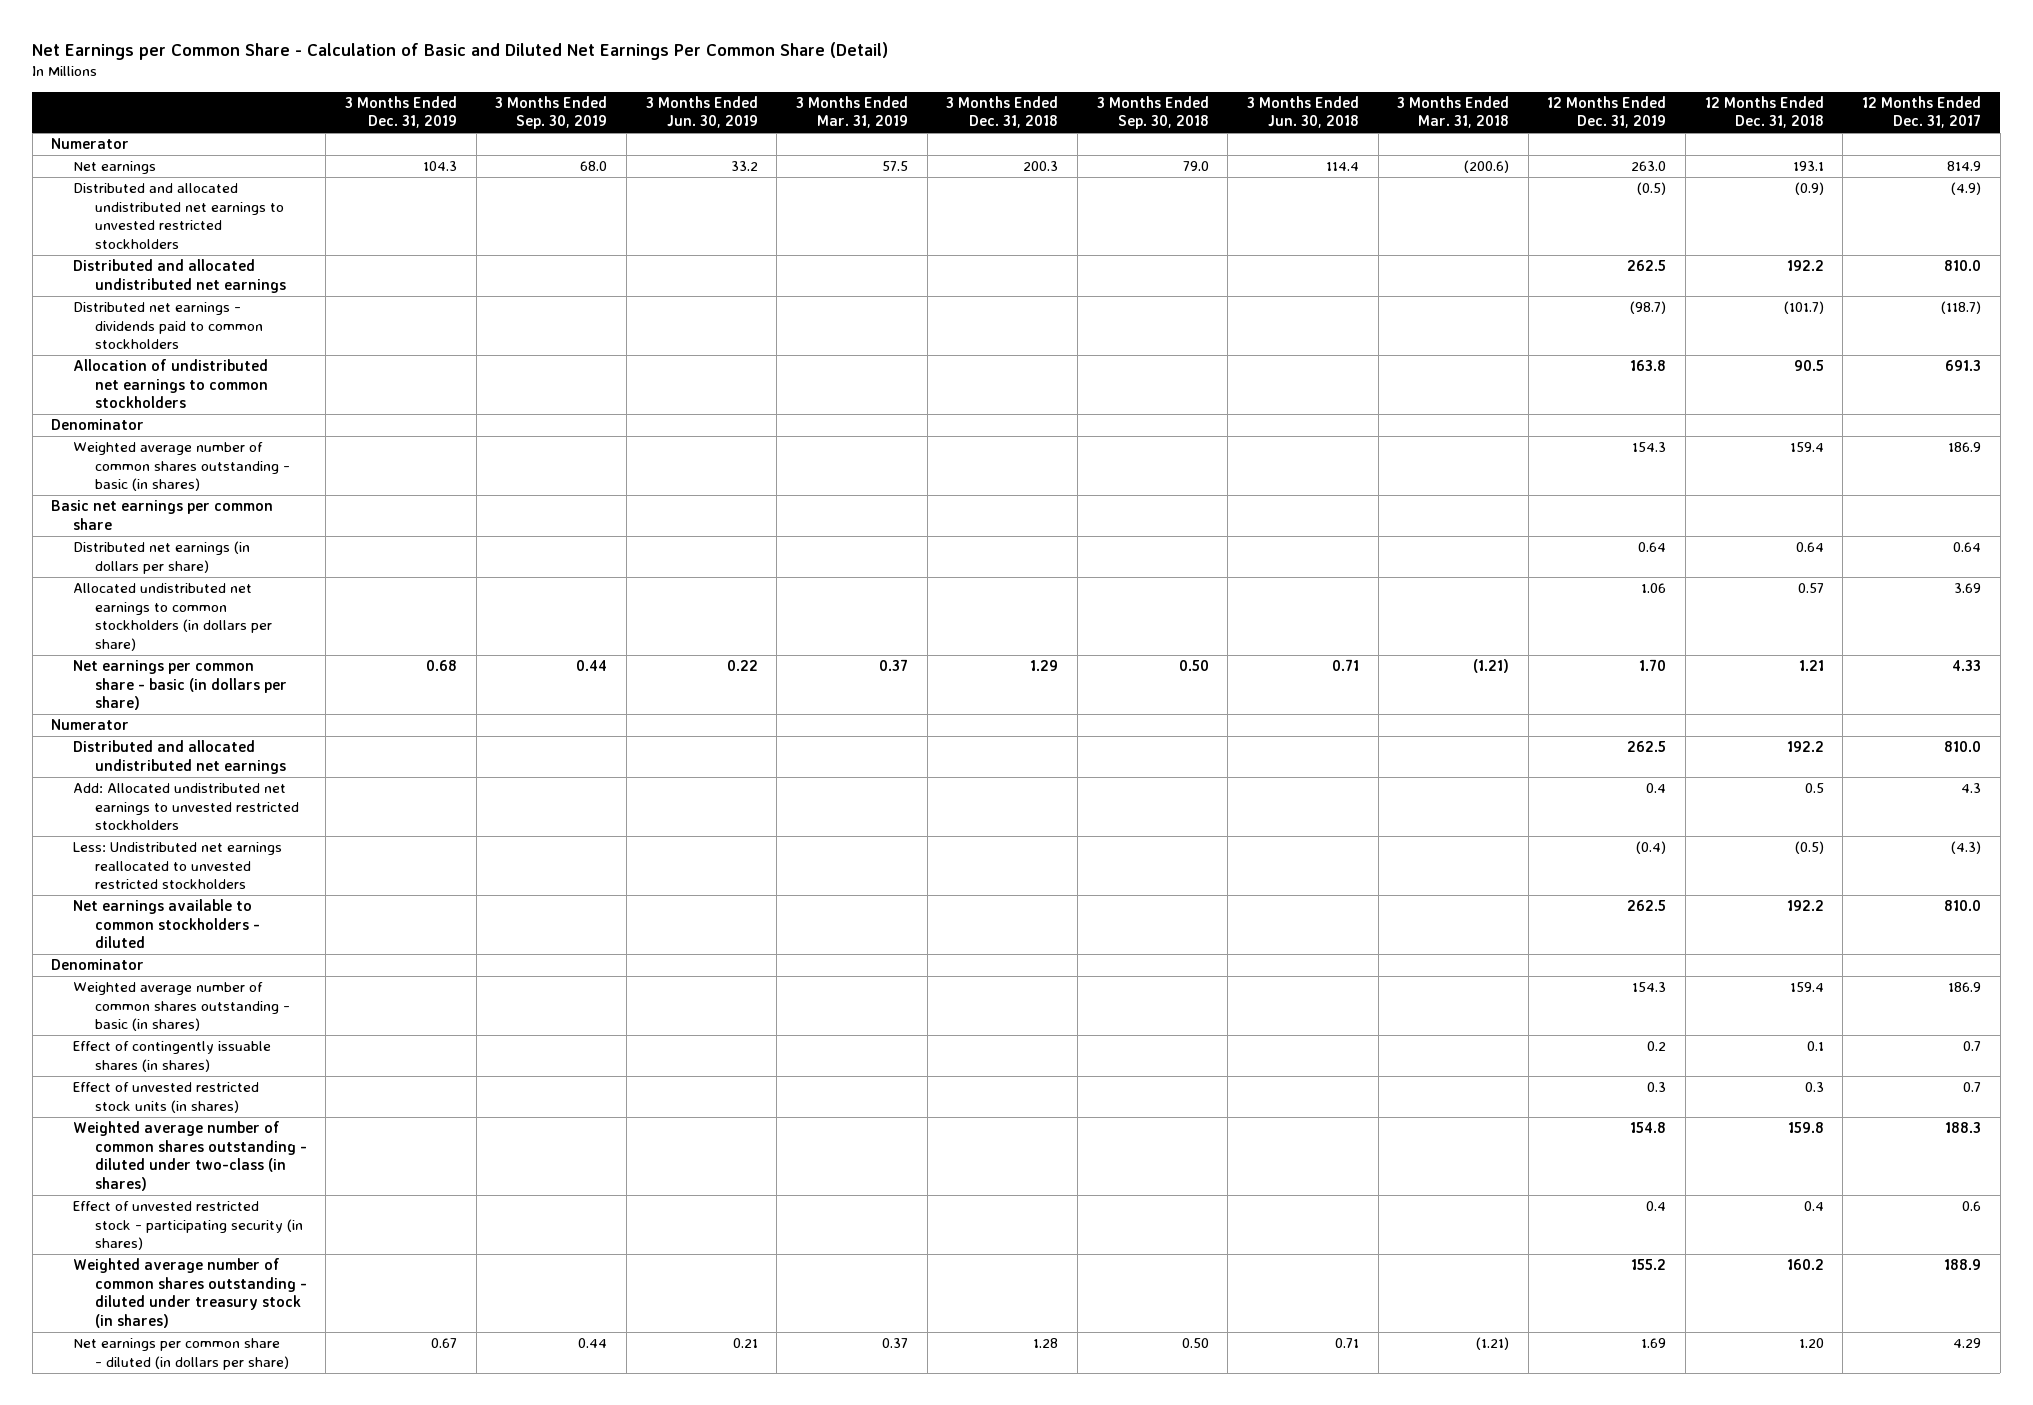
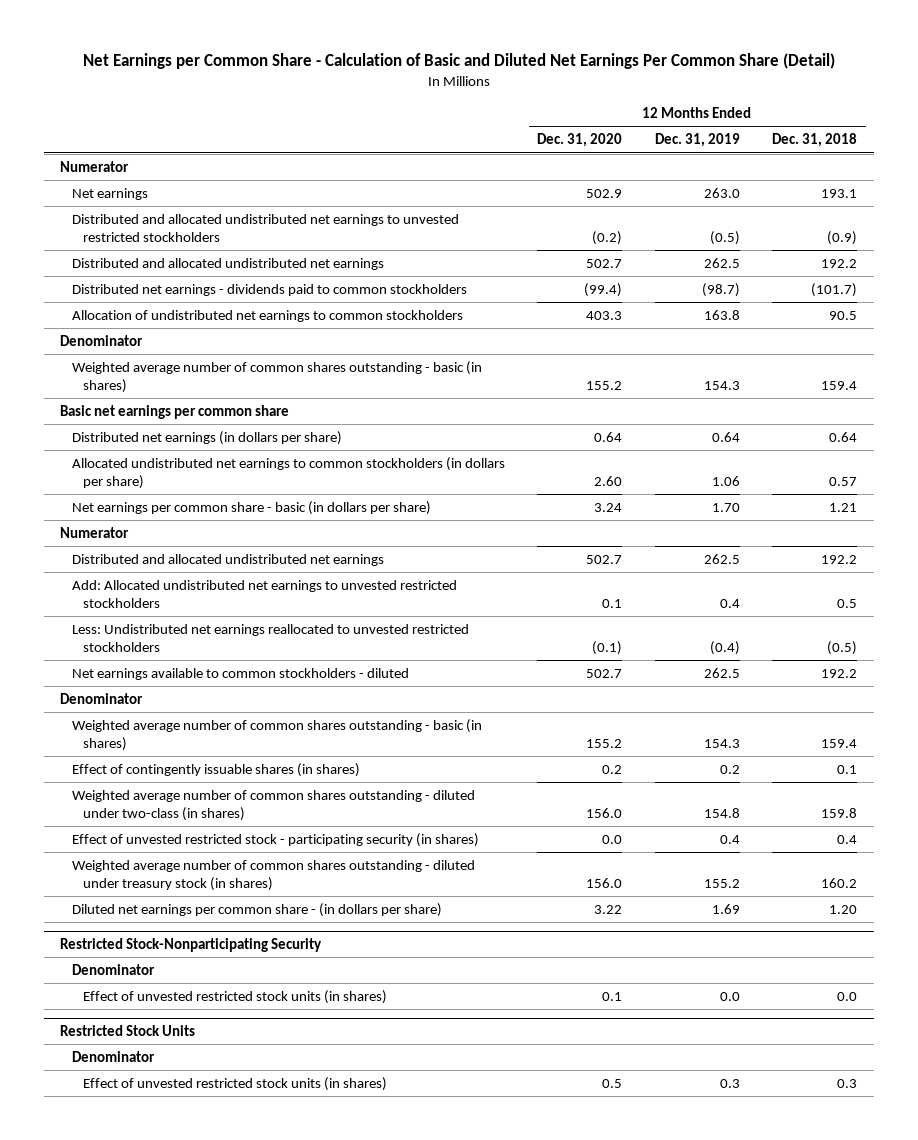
- | 3 Months Ended Dec. 31, 2019 | 3 Months Ended Sep. 30, 2019 | 3 Months Ended Jun. 30, 2019 | 3 Months Ended Mar. 31, 2019 | 3 Months Ended Dec. 31, 2018 | 3 Months Ended Sep. 30, 2018 | 3 Months Ended Jun. 30, 2018 | 3 Months Ended Mar. 31, 2018 | 12 Months Ended Dec. 31, 2019 | 12 Months Ended Dec. 31, 2018 | 12 Months Ended Dec. 31, 2017
+ | 12 Months Ended Dec. 31, 2020 | 12 Months Ended Dec. 31, 2019 | 12 Months Ended Dec. 31, 2018
- Effect of unvested restricted stock units (in shares) | | | | | | | | | 0.3 | 0.3 | 0.7
- Net earnings per common share - diluted (in dollars per share) | 0.67 | 0.44 | 0.21 | 0.37 | 1.28 | 0.50 | 0.71 | (1.21) | 1.69 | 1.20 | 4.29
+ Diluted net earnings per common share - (in dollars per share) | 3.22 | 1.69 | 1.20
+ Restricted Stock-Nonparticipating Security
+ Denominator
+ Effect of unvested restricted stock units (in shares) | 0.1 | 0.0 | 0.0
+ Restricted Stock Units
+ Denominator
+ Effect of unvested restricted stock units (in shares) | 0.5 | 0.3 | 0.3

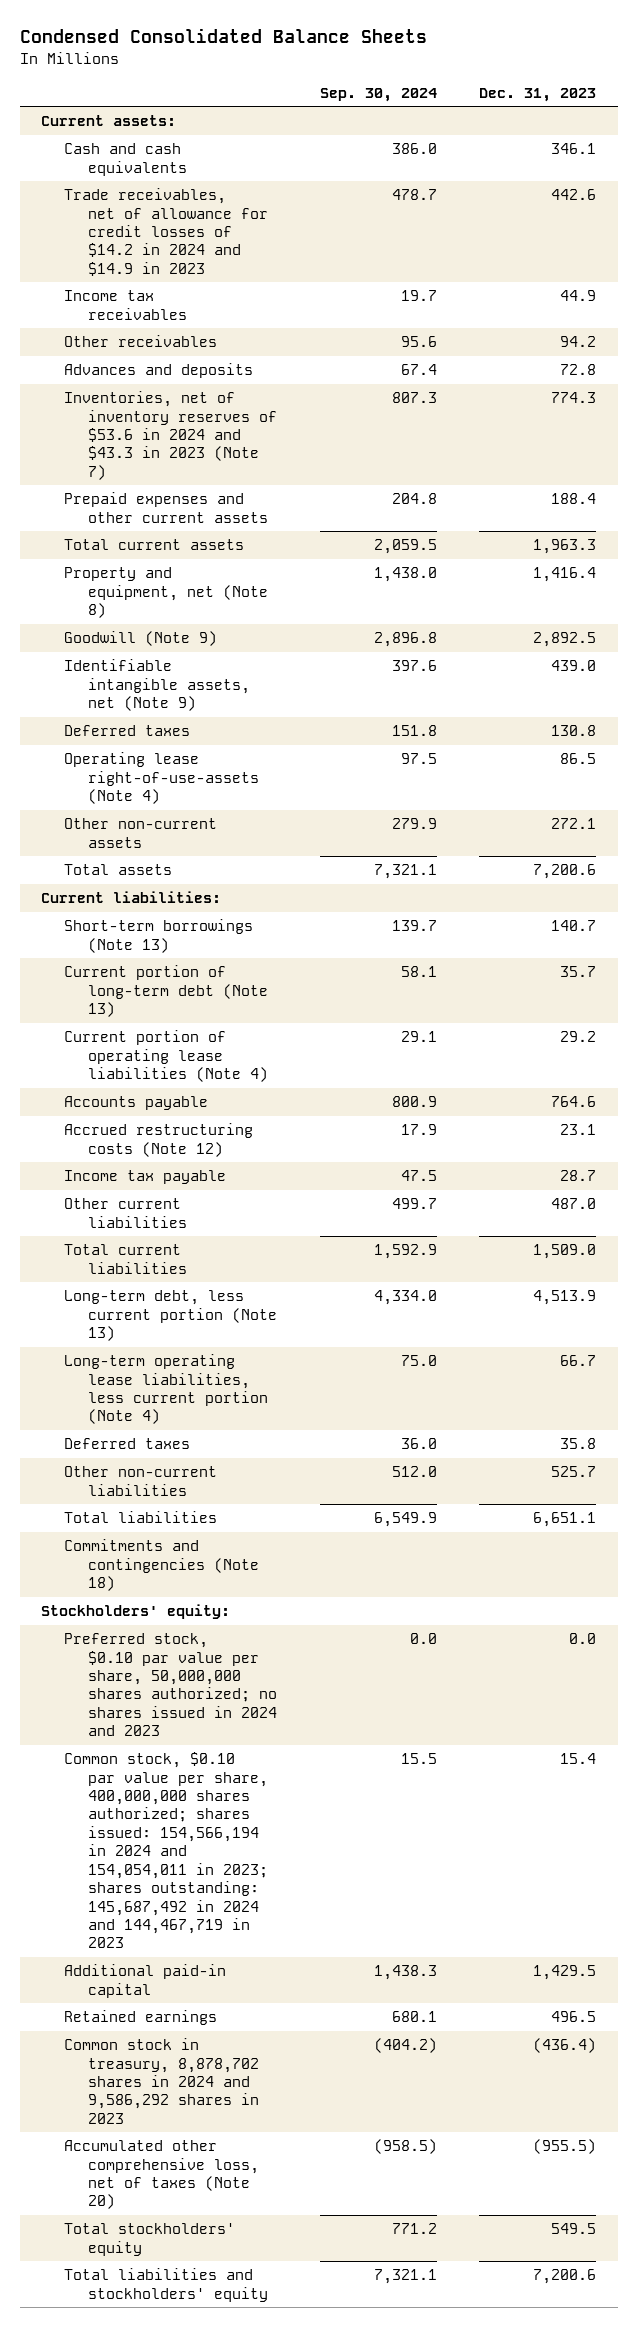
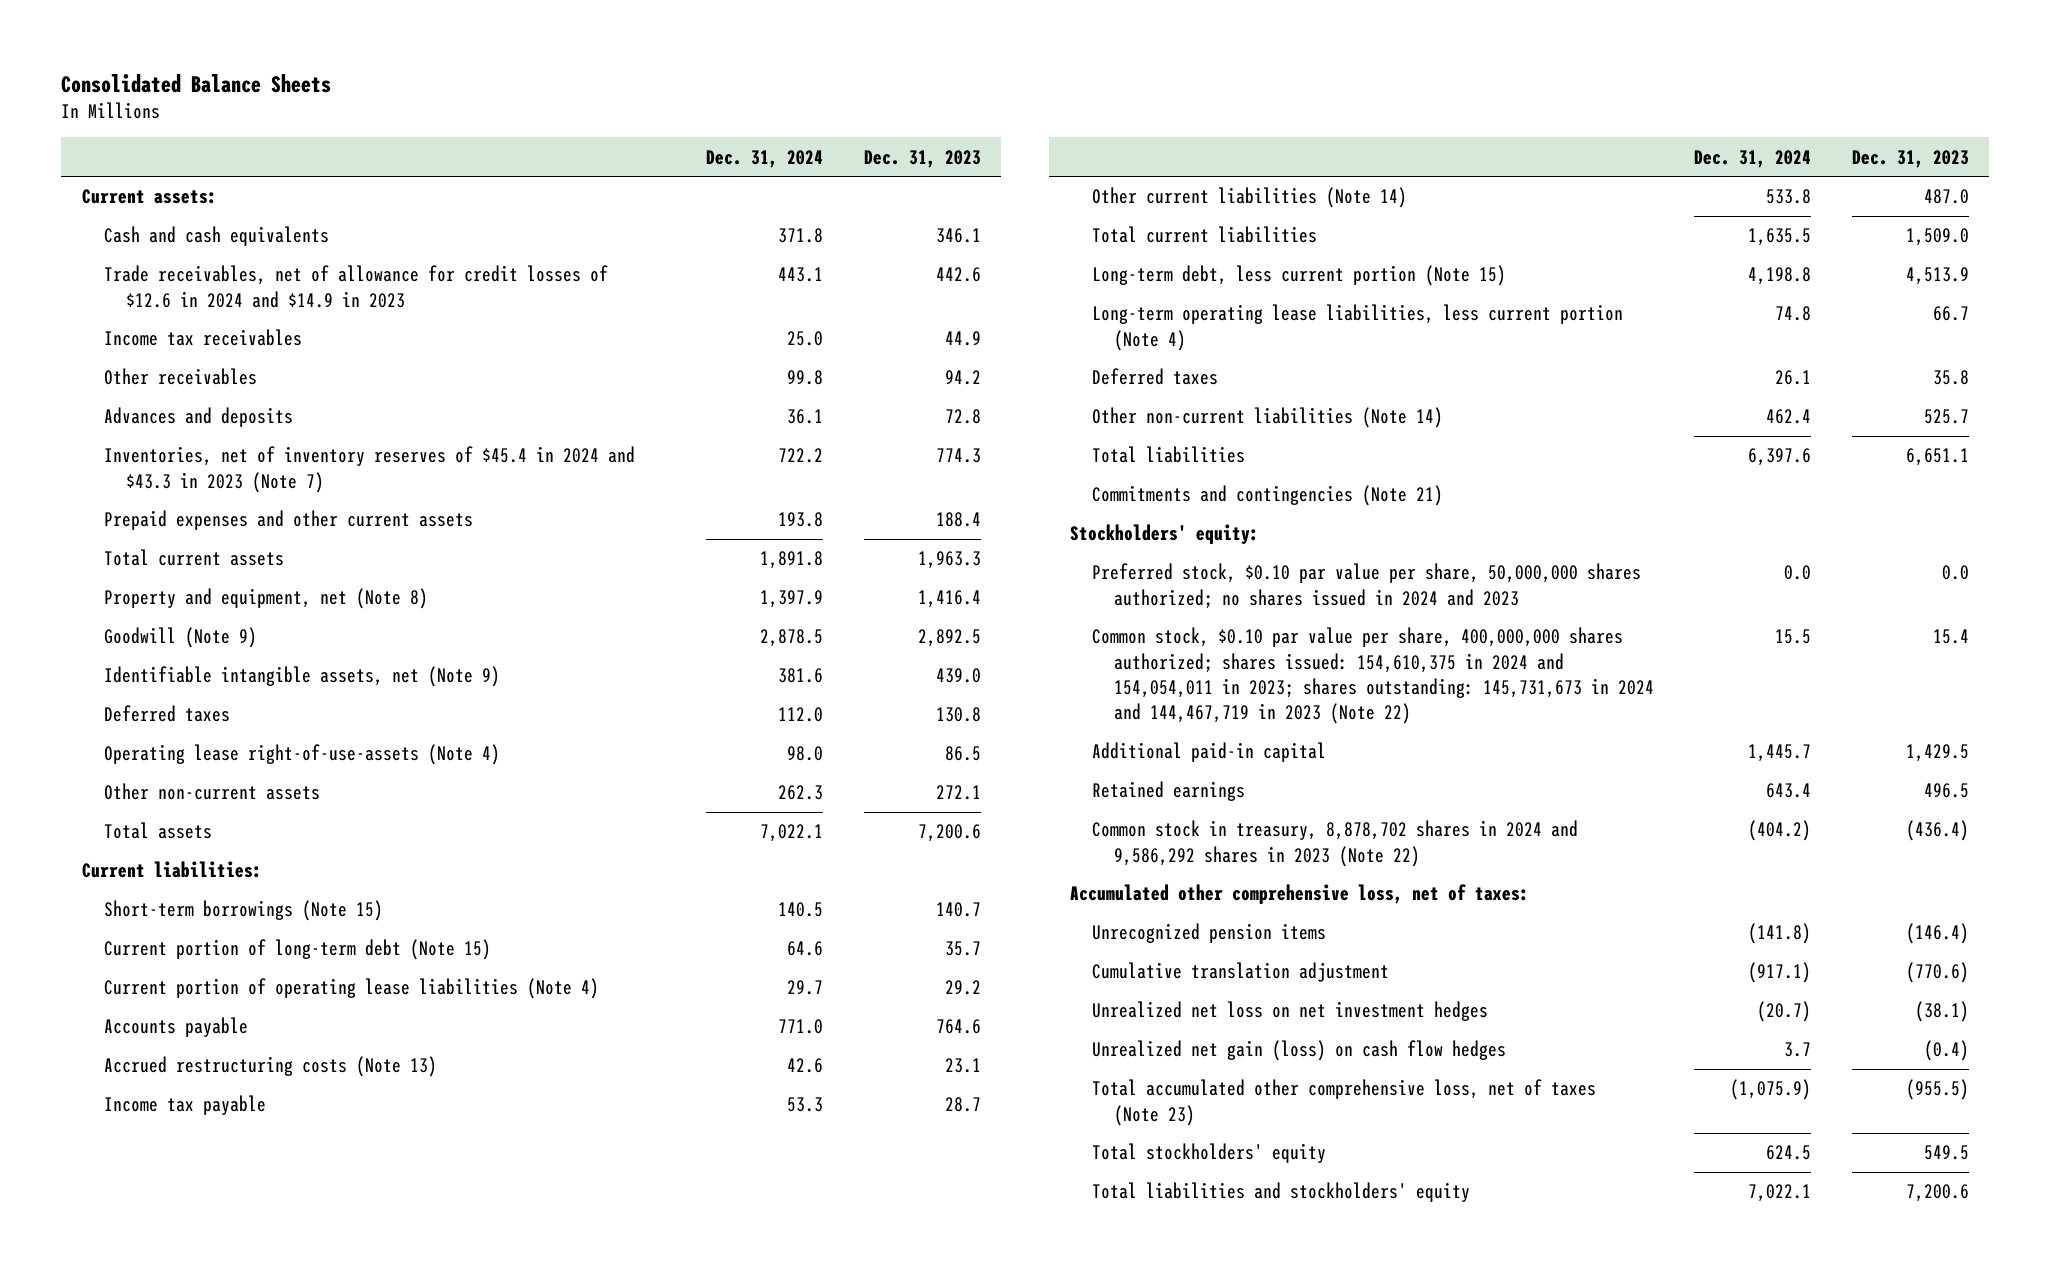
- Condensed Consolidated Balance Sheets
+ Consolidated Balance Sheets
- | Sep. 30, 2024 | Dec. 31, 2023
+ | Dec. 31, 2024 | Dec. 31, 2023
- Trade receivables, net of allowance for credit losses of $14.2 in 2024 and $14.9 in 2023 | 478.7 | 442.6
+ Trade receivables, net of allowance for credit losses of $12.6 in 2024 and $14.9 in 2023 | 443.1 | 442.6
- Inventories, net of inventory reserves of $53.6 in 2024 and $43.3 in 2023 (Note 7) | 807.3 | 774.3
+ Inventories, net of inventory reserves of $45.4 in 2024 and $43.3 in 2023 (Note 7) | 722.2 | 774.3
- Short-term borrowings (Note 13) | 139.7 | 140.7
- Current portion of long-term debt (Note 13) | 58.1 | 35.7
+ Short-term borrowings (Note 15) | 140.5 | 140.7
+ Current portion of long-term debt (Note 15) | 64.6 | 35.7
- Accrued restructuring costs (Note 12) | 17.9 | 23.1
+ Accrued restructuring costs (Note 13) | 42.6 | 23.1
- Other current liabilities | 499.7 | 487.0
+ Other current liabilities (Note 14) | 533.8 | 487.0
- Long-term debt, less current portion (Note 13) | 4,334.0 | 4,513.9
+ Long-term debt, less current portion (Note 15) | 4,198.8 | 4,513.9
- Other non-current liabilities | 512.0 | 525.7
+ Other non-current liabilities (Note 14) | 462.4 | 525.7
- Commitments and contingencies (Note 18)
+ Commitments and contingencies (Note 21)
- Common stock, $0.10 par value per share, 400,000,000 shares authorized; shares issued: 154,566,194 in 2024 and 154,054,011 in 2023; shares outstanding: 145,687,492 in 2024 and 144,467,719 in 2023 | 15.5 | 15.4
+ Common stock, $0.10 par value per share, 400,000,000 shares authorized; shares issued: 154,610,375 in 2024 and 154,054,011 in 2023; shares outstanding: 145,731,673 in 2024 and 144,467,719 in 2023 (Note 22) | 15.5 | 15.4
- Common stock in treasury, 8,878,702 shares in 2024 and 9,586,292 shares in 2023 | (404.2) | (436.4)
- Accumulated other comprehensive loss, net of taxes (Note 20) | (958.5) | (955.5)
+ Common stock in treasury, 8,878,702 shares in 2024 and 9,586,292 shares in 2023 (Note 22) | (404.2) | (436.4)
+ Accumulated other comprehensive loss, net of taxes:
+ Unrecognized pension items | (141.8) | (146.4)
+ Cumulative translation adjustment | (917.1) | (770.6)
+ Unrealized net loss on net investment hedges | (20.7) | (38.1)
+ Unrealized net gain (loss) on cash flow hedges | 3.7 | (0.4)
+ Total accumulated other comprehensive loss, net of taxes (Note 23) | (1,075.9) | (955.5)

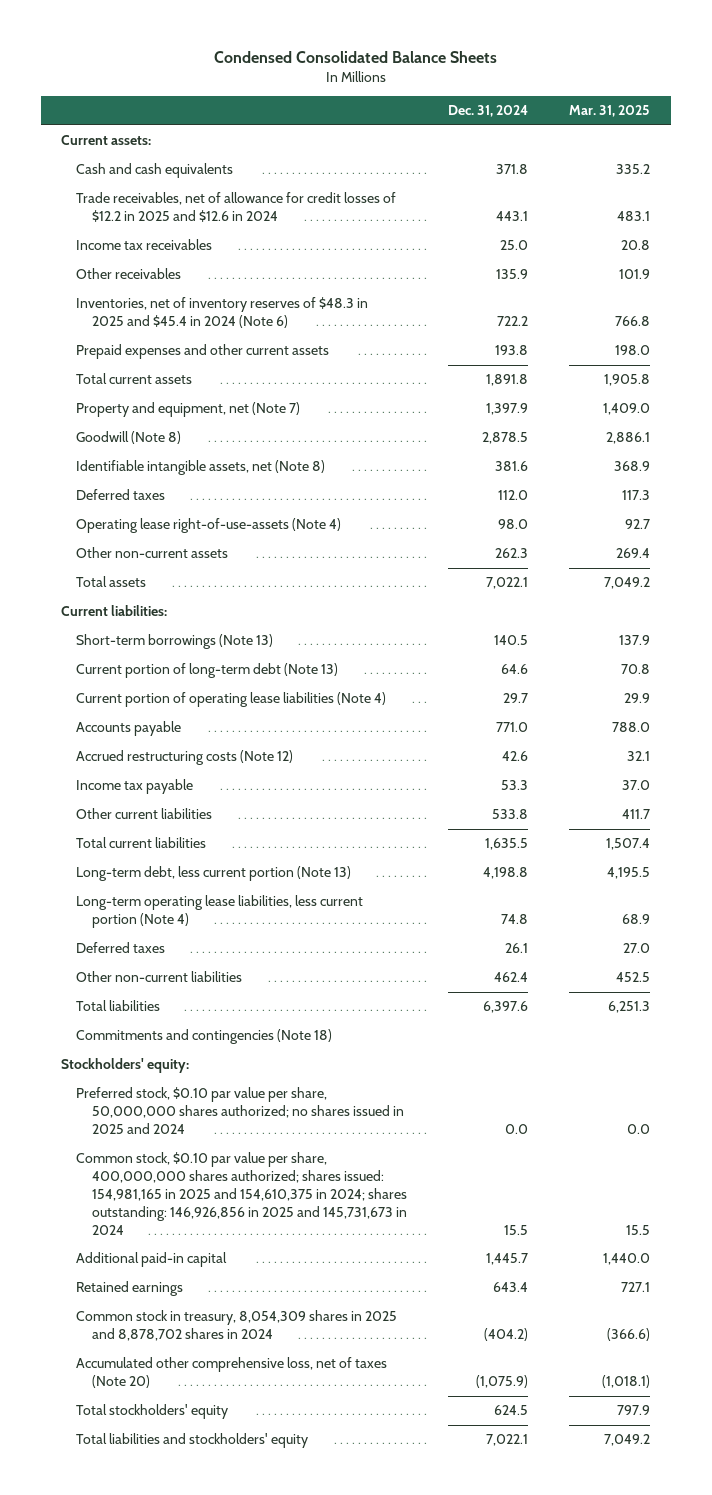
- Consolidated Balance Sheets
+ Condensed Consolidated Balance Sheets
- | Dec. 31, 2024 | Dec. 31, 2023
+ | Dec. 31, 2024 | Mar. 31, 2025
- Trade receivables, net of allowance for credit losses of $12.6 in 2024 and $14.9 in 2023 | 443.1 | 442.6
+ Trade receivables, net of allowance for credit losses of $12.2 in 2025 and $12.6 in 2024 | 443.1 | 483.1
- Other receivables | 99.8 | 94.2
- Advances and deposits | 36.1 | 72.8
- Inventories, net of inventory reserves of $45.4 in 2024 and $43.3 in 2023 (Note 7) | 722.2 | 774.3
+ Other receivables | 135.9 | 101.9
+ Inventories, net of inventory reserves of $48.3 in 2025 and $45.4 in 2024 (Note 6) | 722.2 | 766.8
- Property and equipment, net (Note 8) | 1,397.9 | 1,416.4
- Goodwill (Note 9) | 2,878.5 | 2,892.5
- Identifiable intangible assets, net (Note 9) | 381.6 | 439.0
+ Property and equipment, net (Note 7) | 1,397.9 | 1,409.0
+ Goodwill (Note 8) | 2,878.5 | 2,886.1
+ Identifiable intangible assets, net (Note 8) | 381.6 | 368.9
- Short-term borrowings (Note 15) | 140.5 | 140.7
- Current portion of long-term debt (Note 15) | 64.6 | 35.7
+ Short-term borrowings (Note 13) | 140.5 | 137.9
+ Current portion of long-term debt (Note 13) | 64.6 | 70.8
- Accrued restructuring costs (Note 13) | 42.6 | 23.1
+ Accrued restructuring costs (Note 12) | 42.6 | 32.1
- Other current liabilities (Note 14) | 533.8 | 487.0
+ Other current liabilities | 533.8 | 411.7
- Long-term debt, less current portion (Note 15) | 4,198.8 | 4,513.9
+ Long-term debt, less current portion (Note 13) | 4,198.8 | 4,195.5
- Other non-current liabilities (Note 14) | 462.4 | 525.7
+ Other non-current liabilities | 462.4 | 452.5
- Commitments and contingencies (Note 21)
+ Commitments and contingencies (Note 18)
- Preferred stock, $0.10 par value per share, 50,000,000 shares authorized; no shares issued in 2024 and 2023 | 0.0 | 0.0
- Common stock, $0.10 par value per share, 400,000,000 shares authorized; shares issued: 154,610,375 in 2024 and 154,054,011 in 2023; shares outstanding: 145,731,673 in 2024 and 144,467,719 in 2023 (Note 22) | 15.5 | 15.4
+ Preferred stock, $0.10 par value per share, 50,000,000 shares authorized; no shares issued in 2025 and 2024 | 0.0 | 0.0
+ Common stock, $0.10 par value per share, 400,000,000 shares authorized; shares issued: 154,981,165 in 2025 and 154,610,375 in 2024; shares outstanding: 146,926,856 in 2025 and 145,731,673 in 2024 | 15.5 | 15.5
- Common stock in treasury, 8,878,702 shares in 2024 and 9,586,292 shares in 2023 (Note 22) | (404.2) | (436.4)
- Accumulated other comprehensive loss, net of taxes:
- Unrecognized pension items | (141.8) | (146.4)
- Cumulative translation adjustment | (917.1) | (770.6)
- Unrealized net loss on net investment hedges | (20.7) | (38.1)
- Unrealized net gain (loss) on cash flow hedges | 3.7 | (0.4)
- Total accumulated other comprehensive loss, net of taxes (Note 23) | (1,075.9) | (955.5)
+ Common stock in treasury, 8,054,309 shares in 2025 and 8,878,702 shares in 2024 | (404.2) | (366.6)
+ Accumulated other comprehensive loss, net of taxes (Note 20) | (1,075.9) | (1,018.1)

